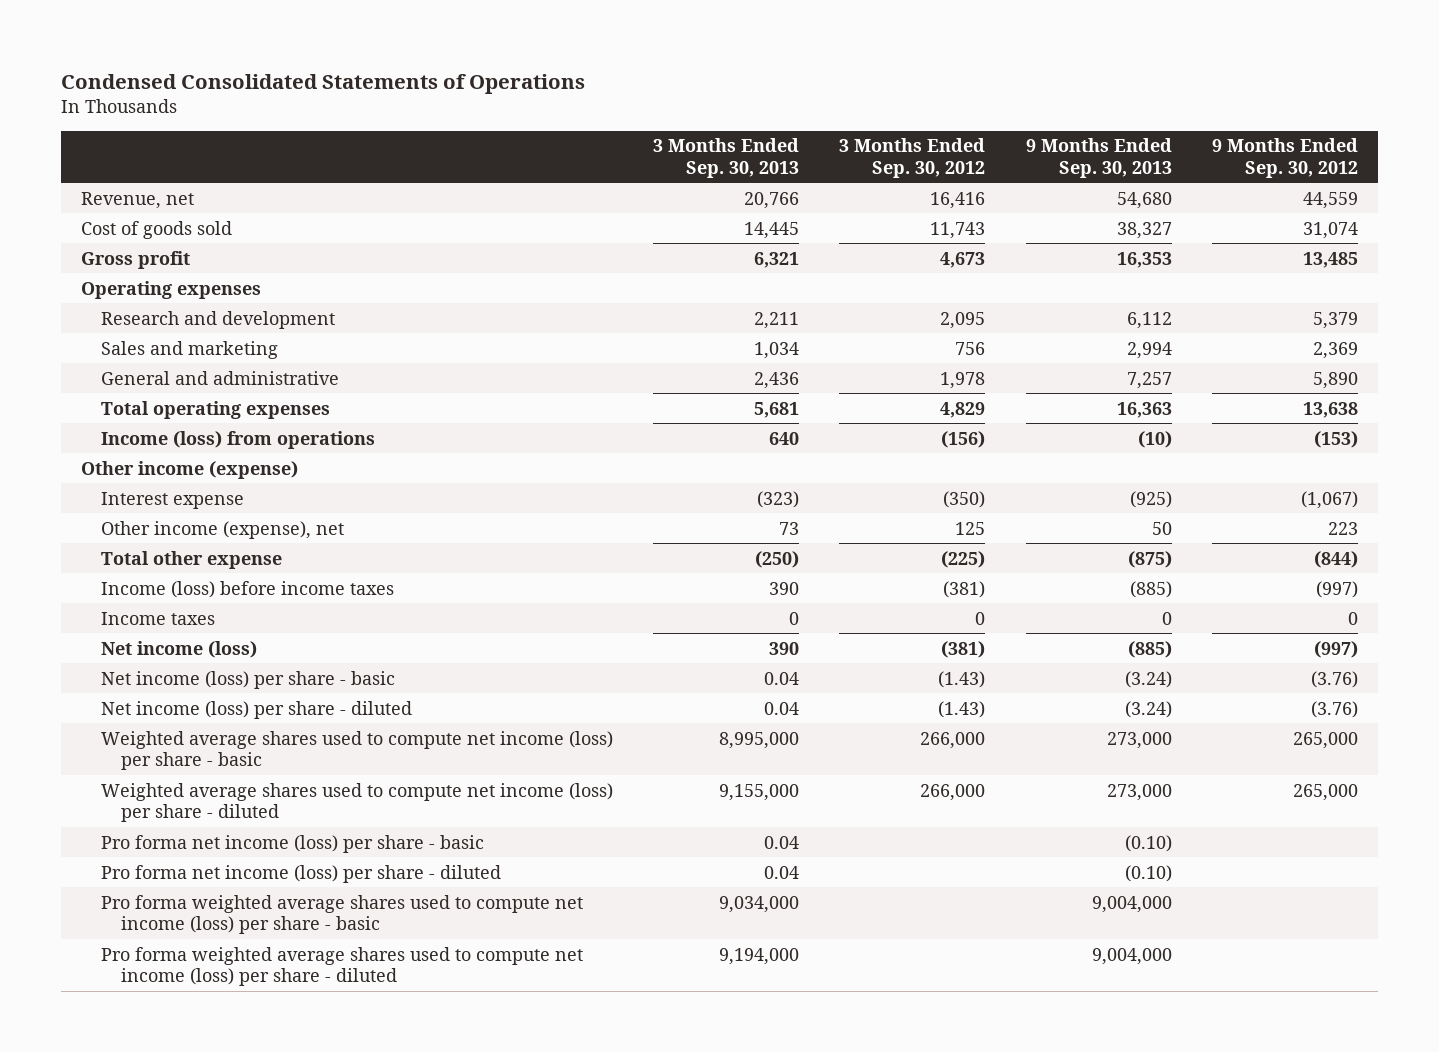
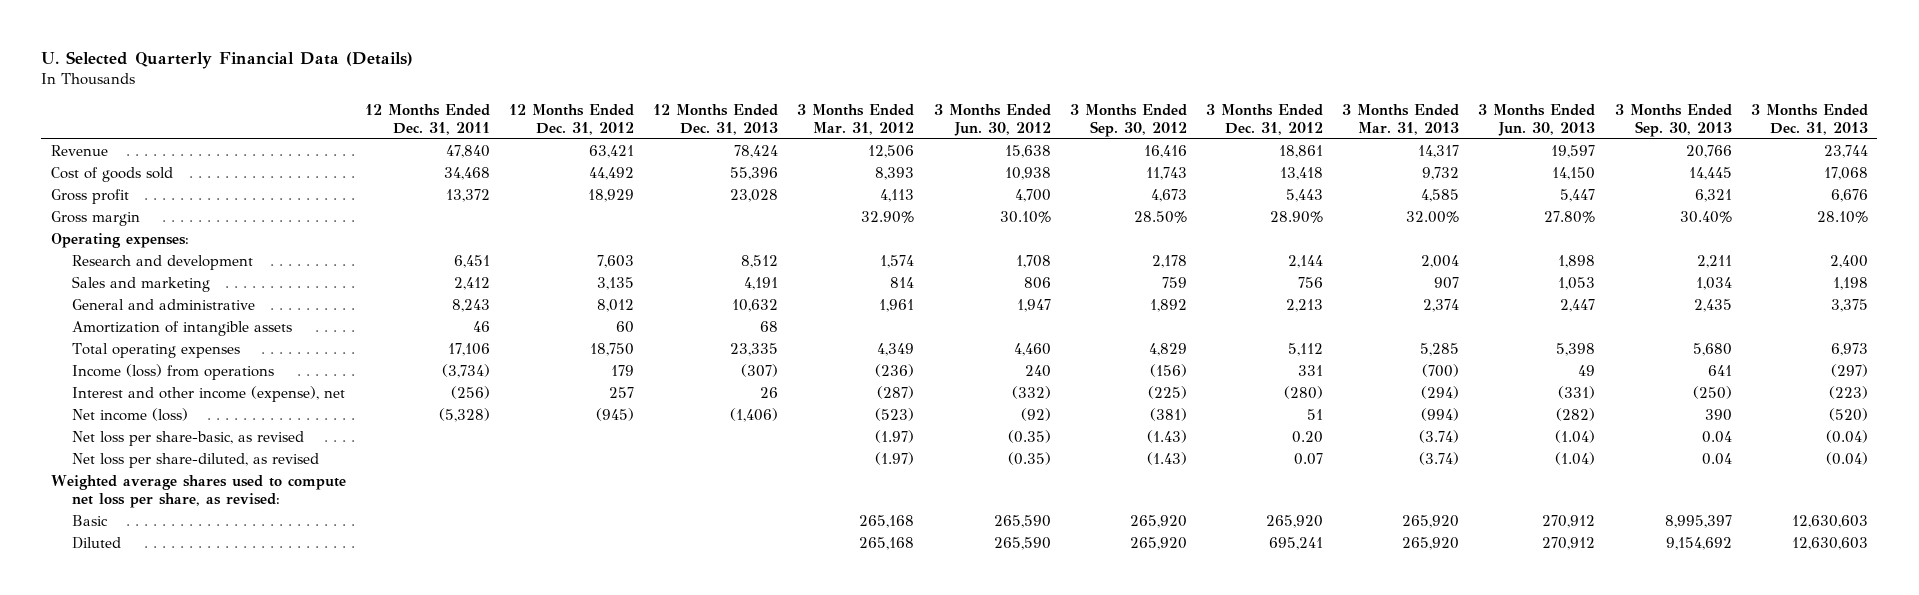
- Condensed Consolidated Statements of Operations
+ U. Selected Quarterly Financial Data (Details)
- | 3 Months Ended Sep. 30, 2013 | 3 Months Ended Sep. 30, 2012 | 9 Months Ended Sep. 30, 2013 | 9 Months Ended Sep. 30, 2012
+ | 12 Months Ended Dec. 31, 2011 | 12 Months Ended Dec. 31, 2012 | 12 Months Ended Dec. 31, 2013 | 3 Months Ended Mar. 31, 2012 | 3 Months Ended Jun. 30, 2012 | 3 Months Ended Sep. 30, 2012 | 3 Months Ended Dec. 31, 2012 | 3 Months Ended Mar. 31, 2013 | 3 Months Ended Jun. 30, 2013 | 3 Months Ended Sep. 30, 2013 | 3 Months Ended Dec. 31, 2013
- Revenue, net | 20,766 | 16,416 | 54,680 | 44,559
+ Revenue | 47,840 | 63,421 | 78,424 | 12,506 | 15,638 | 16,416 | 18,861 | 14,317 | 19,597 | 20,766 | 23,744
- Operating expenses
- Research and development | 2,211 | 2,095 | 6,112 | 5,379
- Sales and marketing | 1,034 | 756 | 2,994 | 2,369
- General and administrative | 2,436 | 1,978 | 7,257 | 5,890
- Total operating expenses | 5,681 | 4,829 | 16,363 | 13,638
- Income (loss) from operations | 640 | (156) | (10) | (153)
- Other income (expense)
- Interest expense | (323) | (350) | (925) | (1,067)
- Other income (expense), net | 73 | 125 | 50 | 223
- Total other expense | (250) | (225) | (875) | (844)
- Income (loss) before income taxes | 390 | (381) | (885) | (997)
- Income taxes | 0 | 0 | 0 | 0
+ Gross margin | | | | 32.90% | 30.10% | 28.50% | 28.90% | 32.00% | 27.80% | 30.40% | 28.10%
+ Operating expenses:
+ Research and development | 6,451 | 7,603 | 8,512 | 1,574 | 1,708 | 2,178 | 2,144 | 2,004 | 1,898 | 2,211 | 2,400
+ Sales and marketing | 2,412 | 3,135 | 4,191 | 814 | 806 | 759 | 756 | 907 | 1,053 | 1,034 | 1,198
+ General and administrative | 8,243 | 8,012 | 10,632 | 1,961 | 1,947 | 1,892 | 2,213 | 2,374 | 2,447 | 2,435 | 3,375
+ Amortization of intangible assets | 46 | 60 | 68 | | | | | | | |
+ Total operating expenses | 17,106 | 18,750 | 23,335 | 4,349 | 4,460 | 4,829 | 5,112 | 5,285 | 5,398 | 5,680 | 6,973
+ Income (loss) from operations | (3,734) | 179 | (307) | (236) | 240 | (156) | 331 | (700) | 49 | 641 | (297)
+ Interest and other income (expense), net | (256) | 257 | 26 | (287) | (332) | (225) | (280) | (294) | (331) | (250) | (223)
- Net income (loss) per share - basic | 0.04 | (1.43) | (3.24) | (3.76)
- Net income (loss) per share - diluted | 0.04 | (1.43) | (3.24) | (3.76)
- Weighted average shares used to compute net income (loss) per share - basic | 8,995,000 | 266,000 | 273,000 | 265,000
- Weighted average shares used to compute net income (loss) per share - diluted | 9,155,000 | 266,000 | 273,000 | 265,000
- Pro forma net income (loss) per share - basic | 0.04 | | (0.10) |
- Pro forma net income (loss) per share - diluted | 0.04 | | (0.10) |
- Pro forma weighted average shares used to compute net income (loss) per share - basic | 9,034,000 | | 9,004,000 |
- Pro forma weighted average shares used to compute net income (loss) per share - diluted | 9,194,000 | | 9,004,000 |
+ Net loss per share-basic, as revised | | | | (1.97) | (0.35) | (1.43) | 0.20 | (3.74) | (1.04) | 0.04 | (0.04)
+ Net loss per share-diluted, as revised | | | | (1.97) | (0.35) | (1.43) | 0.07 | (3.74) | (1.04) | 0.04 | (0.04)
+ Weighted average shares used to compute net loss per share, as revised:
+ Basic | | | | 265,168 | 265,590 | 265,920 | 265,920 | 265,920 | 270,912 | 8,995,397 | 12,630,603
+ Diluted | | | | 265,168 | 265,590 | 265,920 | 695,241 | 265,920 | 270,912 | 9,154,692 | 12,630,603

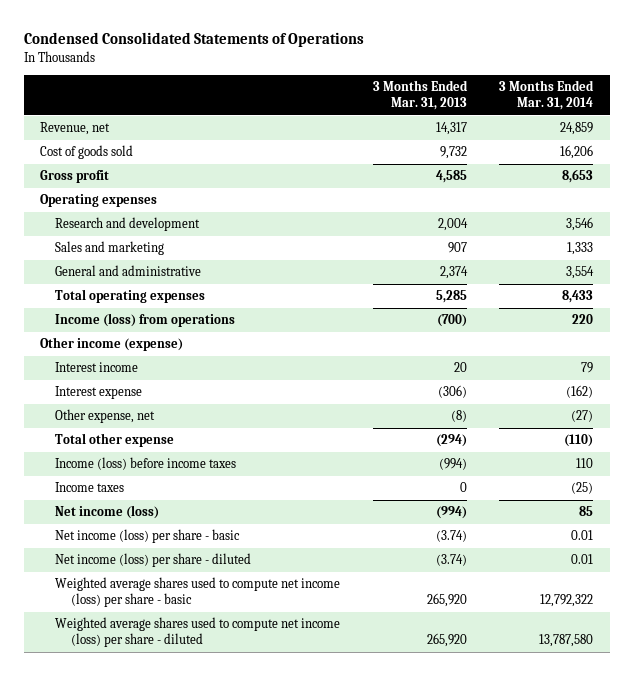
- U. Selected Quarterly Financial Data (Details)
+ Condensed Consolidated Statements of Operations
- | 12 Months Ended Dec. 31, 2011 | 12 Months Ended Dec. 31, 2012 | 12 Months Ended Dec. 31, 2013 | 3 Months Ended Mar. 31, 2012 | 3 Months Ended Jun. 30, 2012 | 3 Months Ended Sep. 30, 2012 | 3 Months Ended Dec. 31, 2012 | 3 Months Ended Mar. 31, 2013 | 3 Months Ended Jun. 30, 2013 | 3 Months Ended Sep. 30, 2013 | 3 Months Ended Dec. 31, 2013
+ | 3 Months Ended Mar. 31, 2013 | 3 Months Ended Mar. 31, 2014
- Revenue | 47,840 | 63,421 | 78,424 | 12,506 | 15,638 | 16,416 | 18,861 | 14,317 | 19,597 | 20,766 | 23,744
+ Revenue, net | 14,317 | 24,859
- Gross margin | | | | 32.90% | 30.10% | 28.50% | 28.90% | 32.00% | 27.80% | 30.40% | 28.10%
- Operating expenses:
+ Operating expenses
- Amortization of intangible assets | 46 | 60 | 68 | | | | | | | |
- Interest and other income (expense), net | (256) | 257 | 26 | (287) | (332) | (225) | (280) | (294) | (331) | (250) | (223)
+ Other income (expense)
+ Interest income | 20 | 79
+ Interest expense | (306) | (162)
+ Other expense, net | (8) | (27)
+ Total other expense | (294) | (110)
+ Income (loss) before income taxes | (994) | 110
+ Income taxes | 0 | (25)
- Net loss per share-basic, as revised | | | | (1.97) | (0.35) | (1.43) | 0.20 | (3.74) | (1.04) | 0.04 | (0.04)
- Net loss per share-diluted, as revised | | | | (1.97) | (0.35) | (1.43) | 0.07 | (3.74) | (1.04) | 0.04 | (0.04)
- Weighted average shares used to compute net loss per share, as revised:
- Basic | | | | 265,168 | 265,590 | 265,920 | 265,920 | 265,920 | 270,912 | 8,995,397 | 12,630,603
- Diluted | | | | 265,168 | 265,590 | 265,920 | 695,241 | 265,920 | 270,912 | 9,154,692 | 12,630,603
+ Net income (loss) per share - basic | (3.74) | 0.01
+ Net income (loss) per share - diluted | (3.74) | 0.01
+ Weighted average shares used to compute net income (loss) per share - basic | 265,920 | 12,792,322
+ Weighted average shares used to compute net income (loss) per share - diluted | 265,920 | 13,787,580

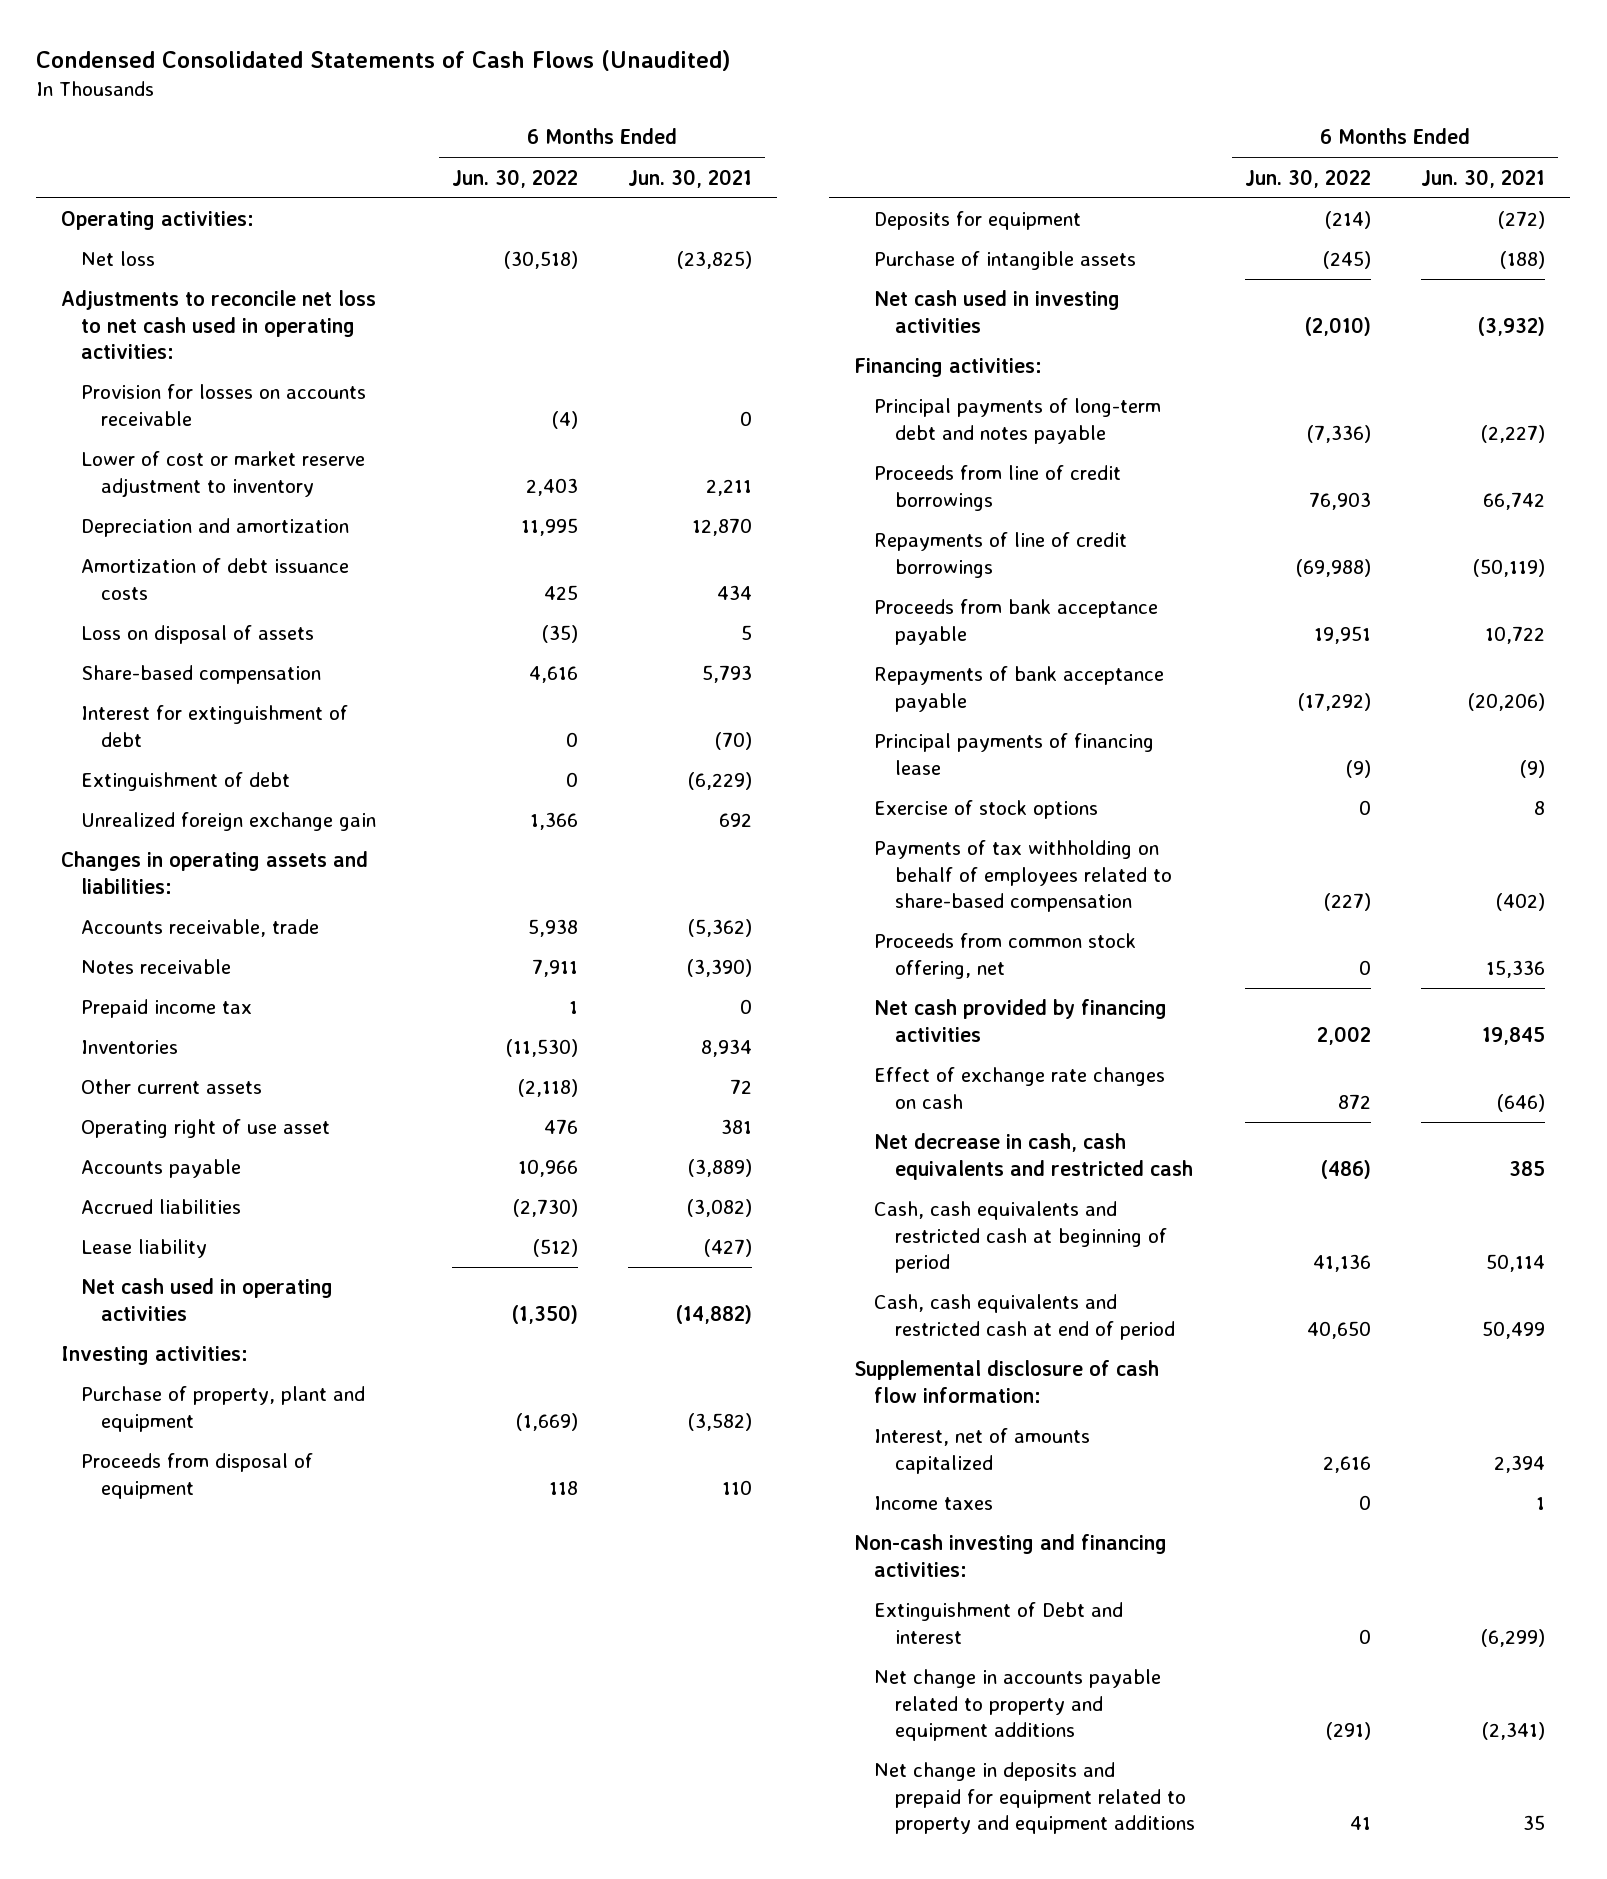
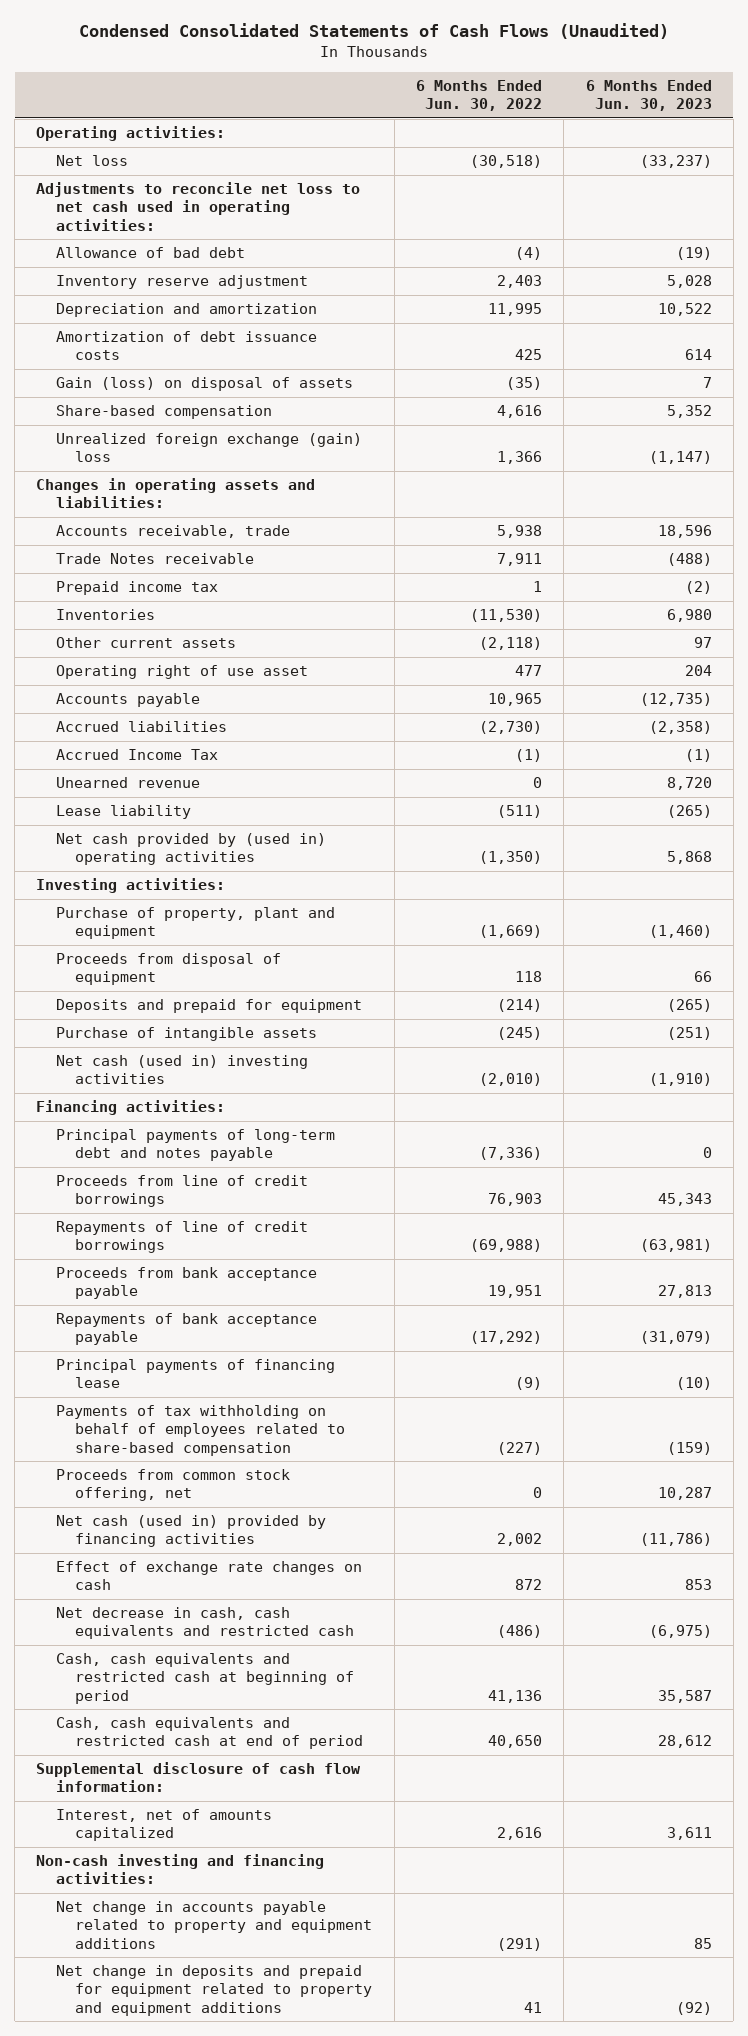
- | 6 Months Ended Jun. 30, 2022 | 6 Months Ended Jun. 30, 2021
+ | 6 Months Ended Jun. 30, 2022 | 6 Months Ended Jun. 30, 2023
- Provision for losses on accounts receivable | (4) | 0
- Lower of cost or market reserve adjustment to inventory | 2,403 | 2,211
+ Allowance of bad debt | (4) | (19)
+ Inventory reserve adjustment | 2,403 | 5,028
- Loss on disposal of assets | (35) | 5
+ Gain (loss) on disposal of assets | (35) | 7
- Interest for extinguishment of debt | 0 | (70)
- Extinguishment of debt | 0 | (6,229)
- Unrealized foreign exchange gain | 1,366 | 692
+ Unrealized foreign exchange (gain) loss | 1,366 | (1,147)
- Notes receivable | 7,911 | (3,390)
+ Trade Notes receivable | 7,911 | (488)
- Operating right of use asset | 476 | 381
- Accounts payable | 10,966 | (3,889)
+ Operating right of use asset | 477 | 204
+ Accounts payable | 10,965 | (12,735)
- Lease liability | (512) | (427)
- Net cash used in operating activities | (1,350) | (14,882)
+ Accrued Income Tax | (1) | (1)
+ Unearned revenue | 0 | 8,720
+ Lease liability | (511) | (265)
+ Net cash provided by (used in) operating activities | (1,350) | 5,868
- Deposits for equipment | (214) | (272)
+ Deposits and prepaid for equipment | (214) | (265)
- Net cash used in investing activities | (2,010) | (3,932)
+ Net cash (used in) investing activities | (2,010) | (1,910)
- Exercise of stock options | 0 | 8
- Net cash provided by financing activities | 2,002 | 19,845
+ Net cash (used in) provided by financing activities | 2,002 | (11,786)
- Income taxes | 0 | 1
- Extinguishment of Debt and interest | 0 | (6,299)

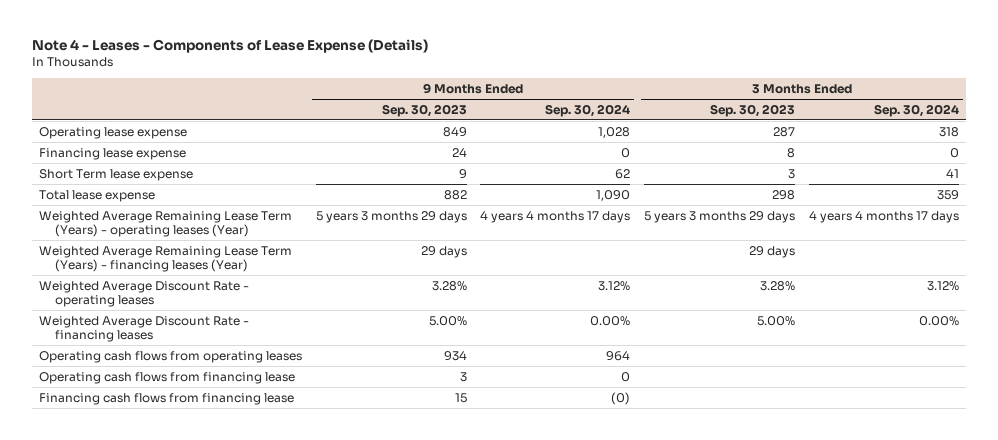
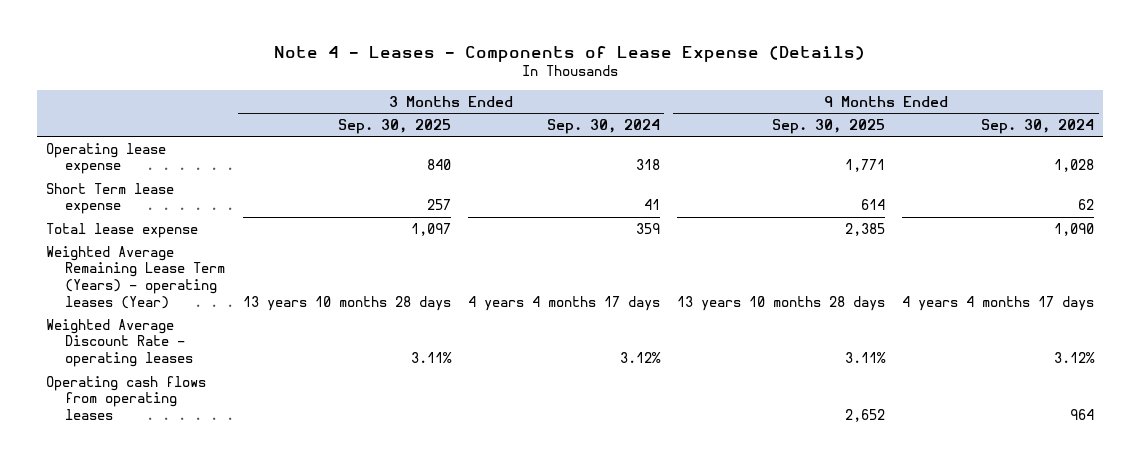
- | 9 Months Ended Sep. 30, 2023 | 9 Months Ended Sep. 30, 2024 | 3 Months Ended Sep. 30, 2023 | 3 Months Ended Sep. 30, 2024
+ | 3 Months Ended Sep. 30, 2025 | 3 Months Ended Sep. 30, 2024 | 9 Months Ended Sep. 30, 2025 | 9 Months Ended Sep. 30, 2024
- Financing lease expense | 24 | 0 | 8 | 0
- Weighted Average Remaining Lease Term (Years) - financing leases (Year) | 29 days | | 29 days |
- Weighted Average Discount Rate - financing leases | 5.00% | 0.00% | 5.00% | 0.00%
- Operating cash flows from financing lease | 3 | 0 | |
- Financing cash flows from financing lease | 15 | (0) | |

